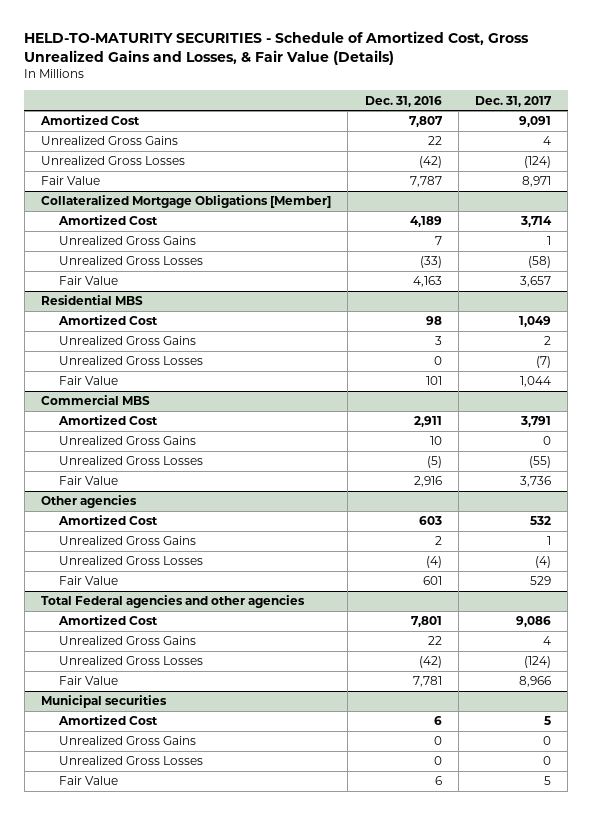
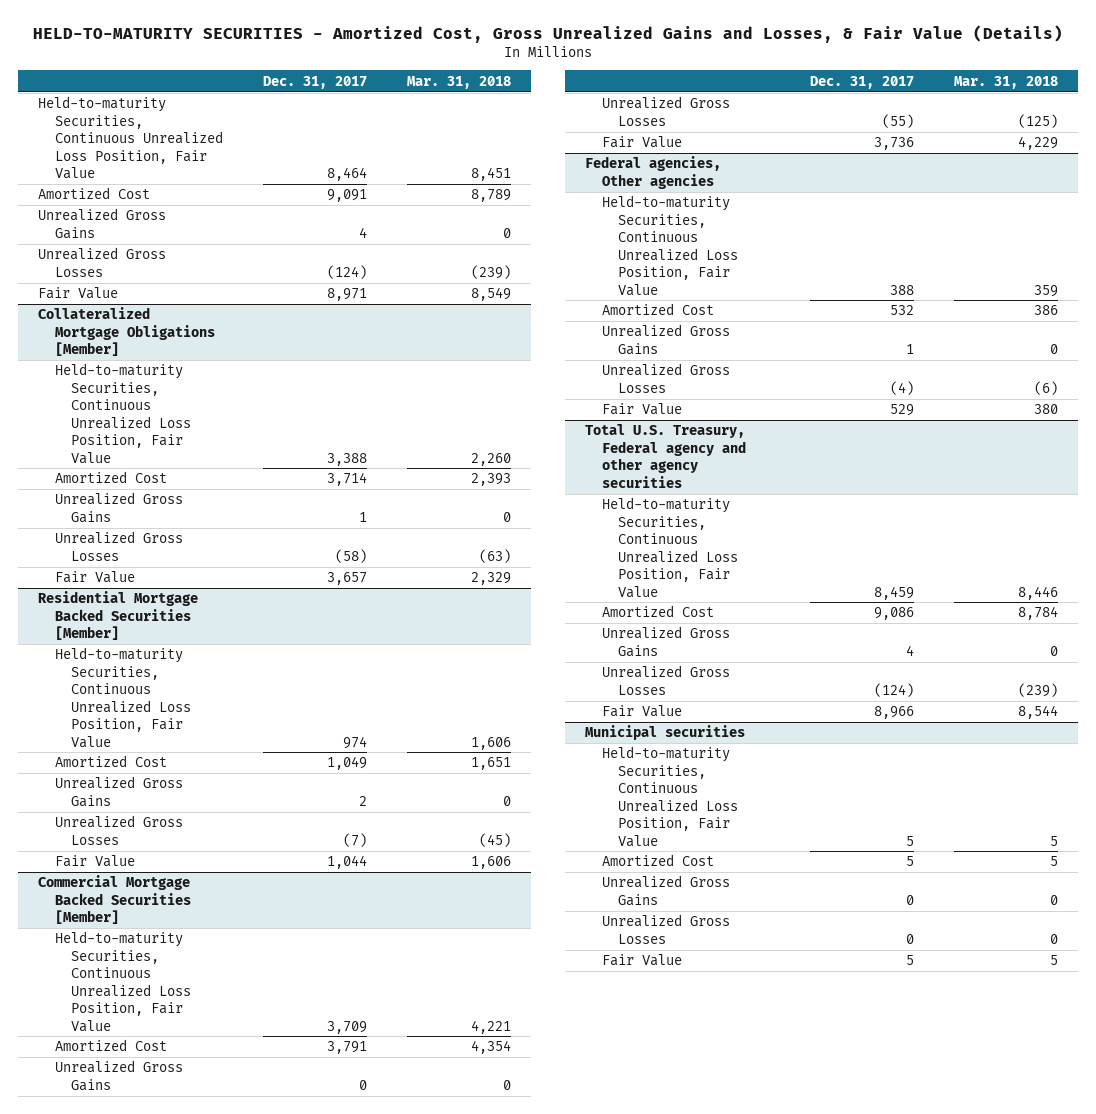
- HELD-TO-MATURITY SECURITIES - Schedule of Amortized Cost, Gross Unrealized Gains and Losses, & Fair Value (Details)
+ HELD-TO-MATURITY SECURITIES - Amortized Cost, Gross Unrealized Gains and Losses, & Fair Value (Details)
- | Dec. 31, 2016 | Dec. 31, 2017
+ | Dec. 31, 2017 | Mar. 31, 2018
+ Held-to-maturity Securities, Continuous Unrealized Loss Position, Fair Value | 8,464 | 8,451
@ Collateralized Mortgage Obligations [Member]
+ Held-to-maturity Securities, Continuous Unrealized Loss Position, Fair Value | 3,388 | 2,260
- Residential MBS
+ Residential Mortgage Backed Securities [Member]
+ Held-to-maturity Securities, Continuous Unrealized Loss Position, Fair Value | 974 | 1,606
- Commercial MBS
+ Commercial Mortgage Backed Securities [Member]
+ Held-to-maturity Securities, Continuous Unrealized Loss Position, Fair Value | 3,709 | 4,221
- Other agencies
+ Federal agencies, Other agencies
+ Held-to-maturity Securities, Continuous Unrealized Loss Position, Fair Value | 388 | 359
- Total Federal agencies and other agencies
+ Total U.S. Treasury, Federal agency and other agency securities
+ Held-to-maturity Securities, Continuous Unrealized Loss Position, Fair Value | 8,459 | 8,446
@ Municipal securities
+ Held-to-maturity Securities, Continuous Unrealized Loss Position, Fair Value | 5 | 5

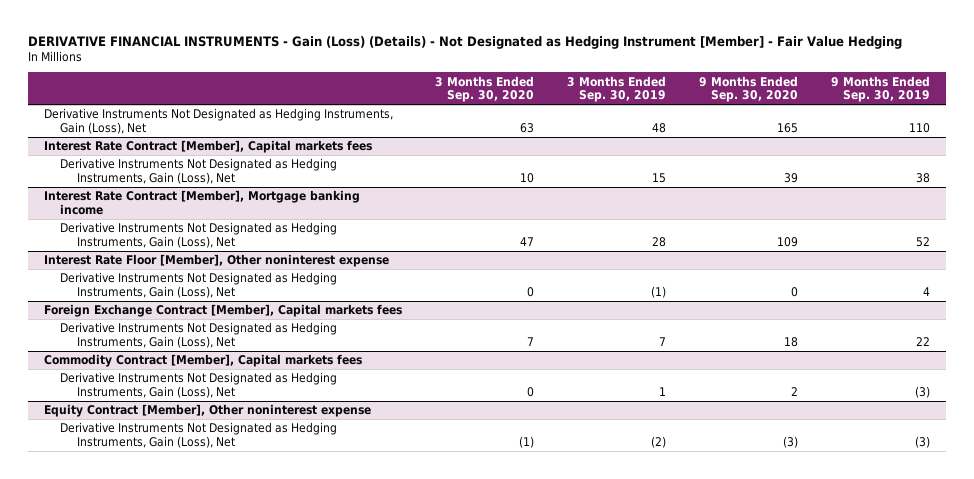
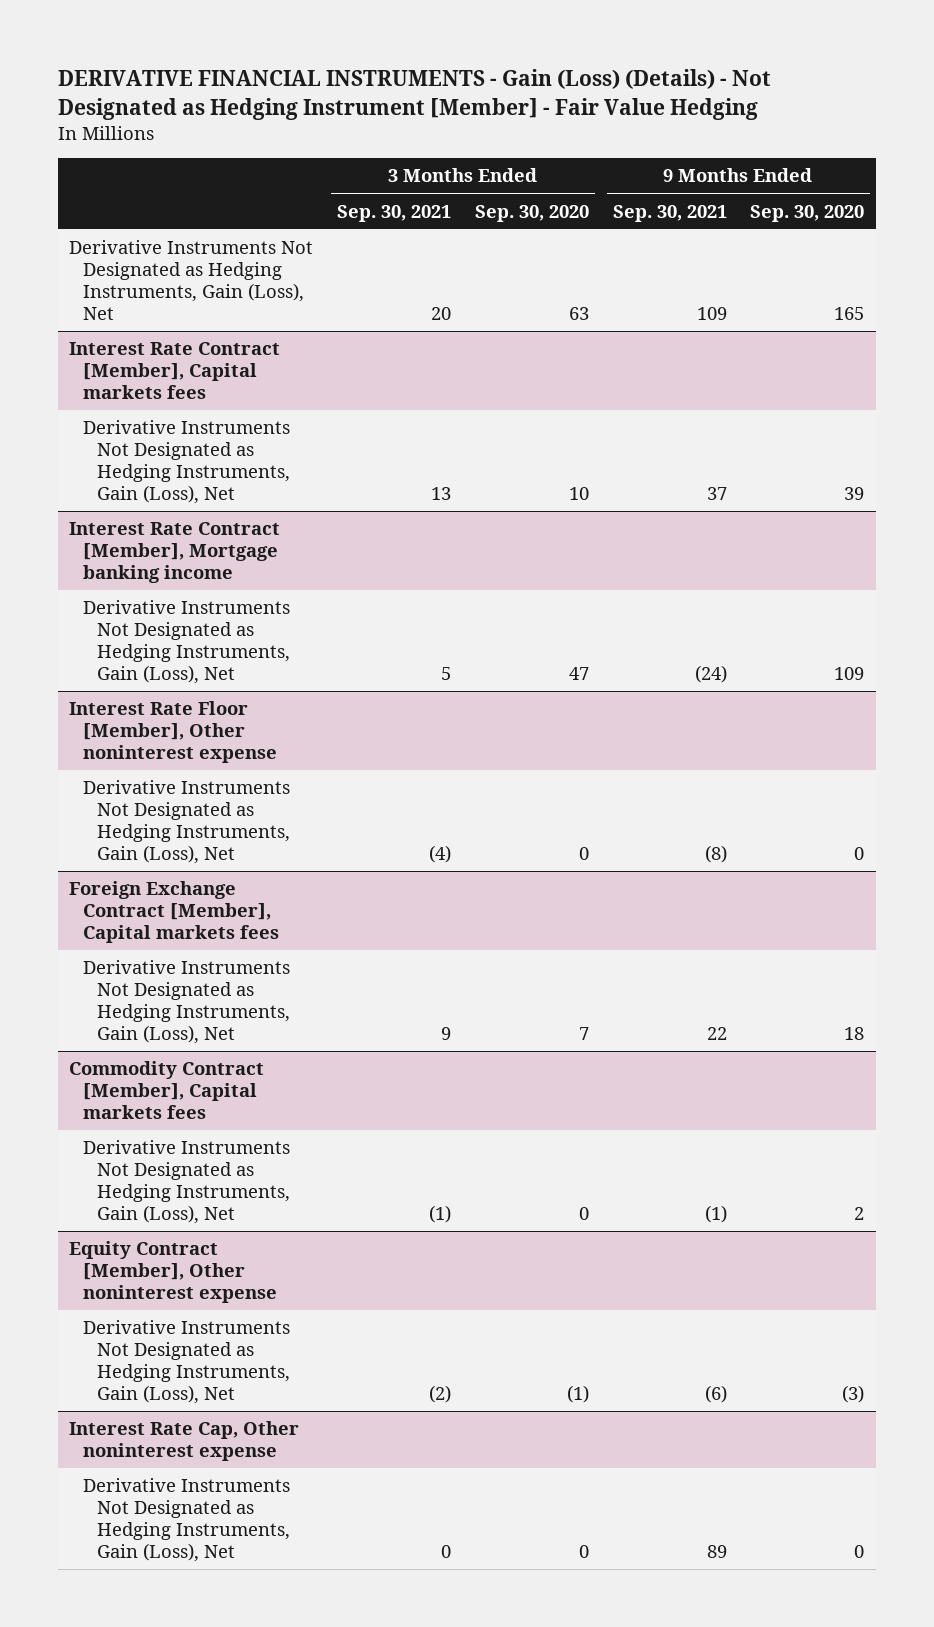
- | 3 Months Ended Sep. 30, 2020 | 3 Months Ended Sep. 30, 2019 | 9 Months Ended Sep. 30, 2020 | 9 Months Ended Sep. 30, 2019
+ | 3 Months Ended Sep. 30, 2021 | 3 Months Ended Sep. 30, 2020 | 9 Months Ended Sep. 30, 2021 | 9 Months Ended Sep. 30, 2020
+ Interest Rate Cap, Other noninterest expense
+ Derivative Instruments Not Designated as Hedging Instruments, Gain (Loss), Net | 0 | 0 | 89 | 0

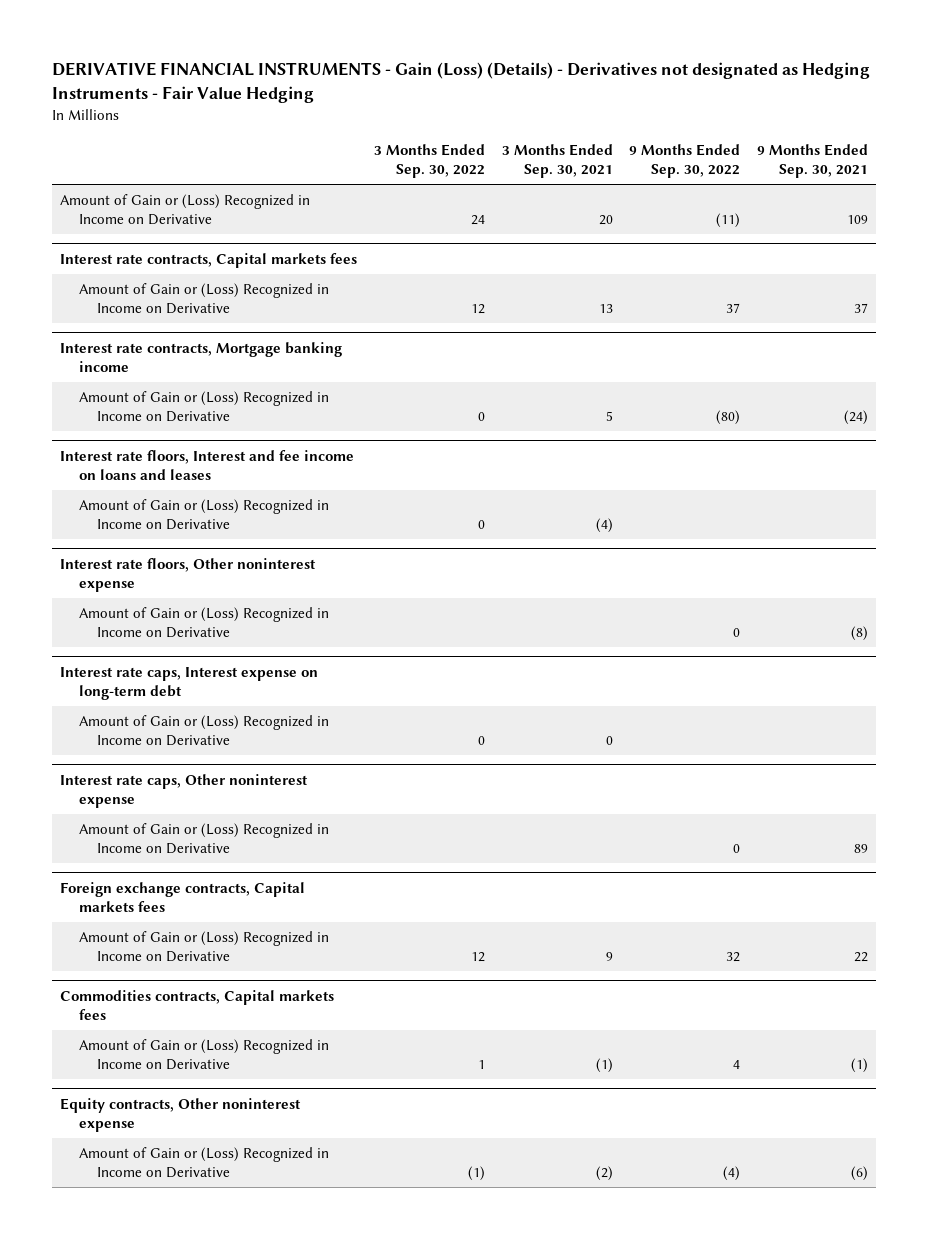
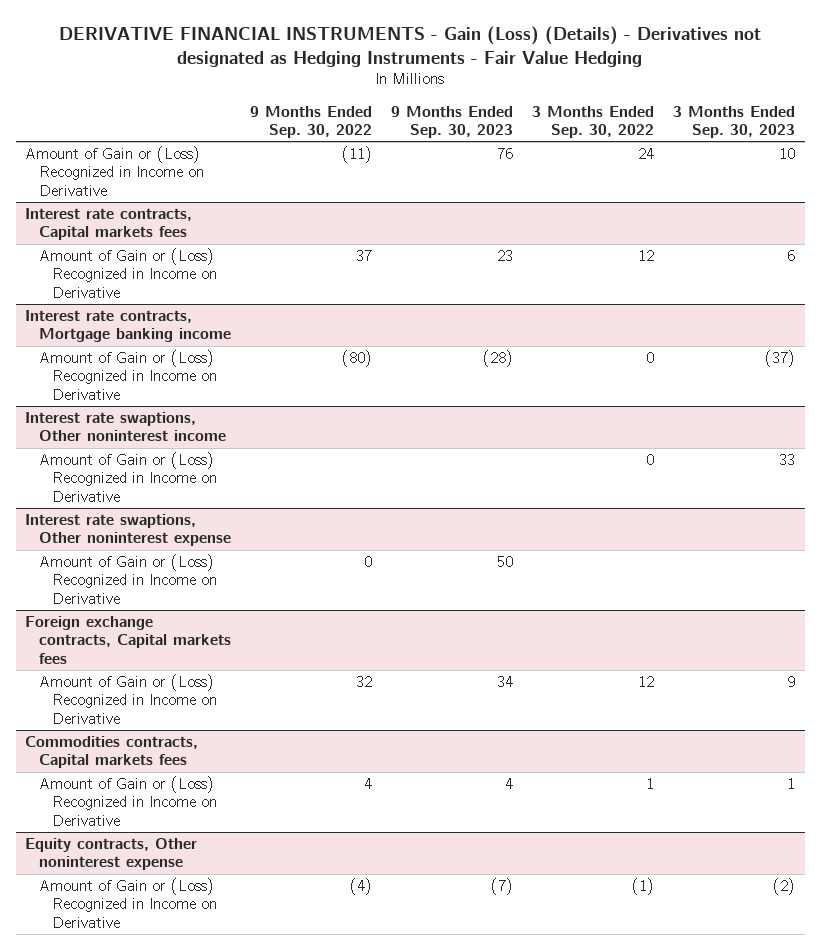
- | 3 Months Ended Sep. 30, 2022 | 3 Months Ended Sep. 30, 2021 | 9 Months Ended Sep. 30, 2022 | 9 Months Ended Sep. 30, 2021
+ | 9 Months Ended Sep. 30, 2022 | 9 Months Ended Sep. 30, 2023 | 3 Months Ended Sep. 30, 2022 | 3 Months Ended Sep. 30, 2023
- Interest rate floors, Interest and fee income on loans and leases
- Amount of Gain or (Loss) Recognized in Income on Derivative | 0 | (4) | |
- Interest rate floors, Other noninterest expense
- Amount of Gain or (Loss) Recognized in Income on Derivative | | | 0 | (8)
- Interest rate caps, Interest expense on long-term debt
+ Interest rate swaptions, Other noninterest income
- Interest rate caps, Other noninterest expense
+ Interest rate swaptions, Other noninterest expense

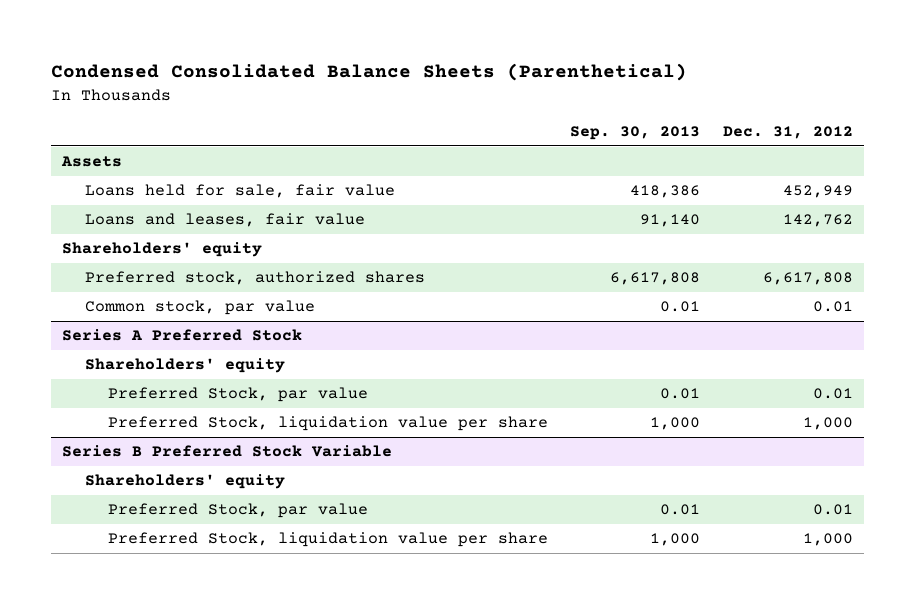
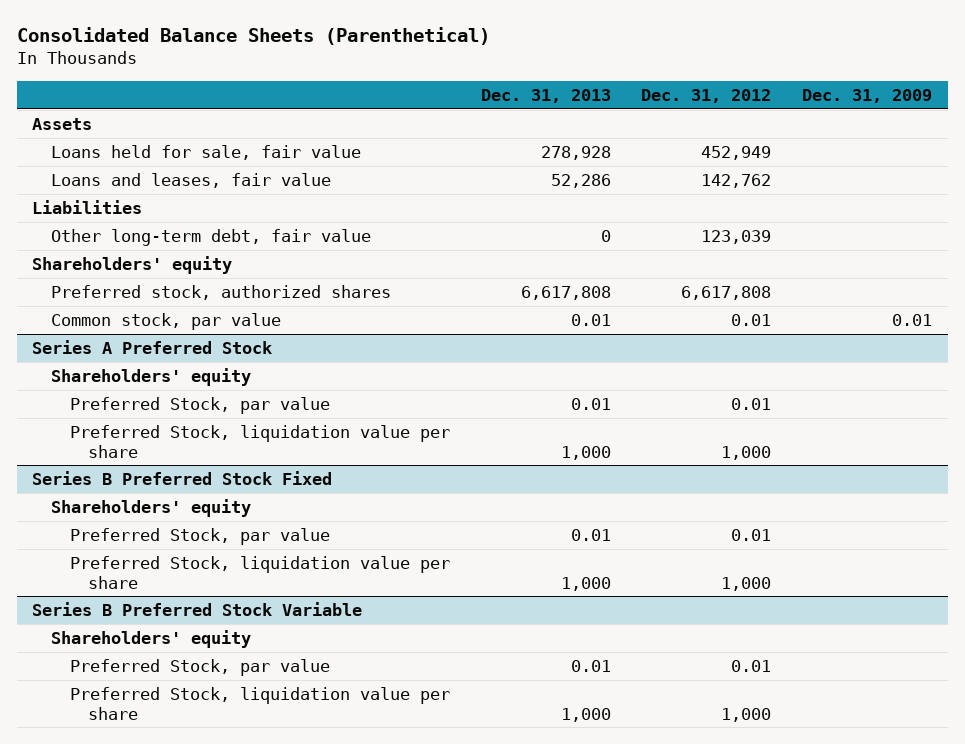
- Condensed Consolidated Balance Sheets (Parenthetical)
+ Consolidated Balance Sheets (Parenthetical)
- | Sep. 30, 2013 | Dec. 31, 2012
+ | Dec. 31, 2013 | Dec. 31, 2012 | Dec. 31, 2009
+ Liabilities
+ Other long-term debt, fair value | 0 | 123,039 |
+ Series B Preferred Stock Fixed
+ Shareholders' equity
+ Preferred Stock, par value | 0.01 | 0.01 |
+ Preferred Stock, liquidation value per share | 1,000 | 1,000 |

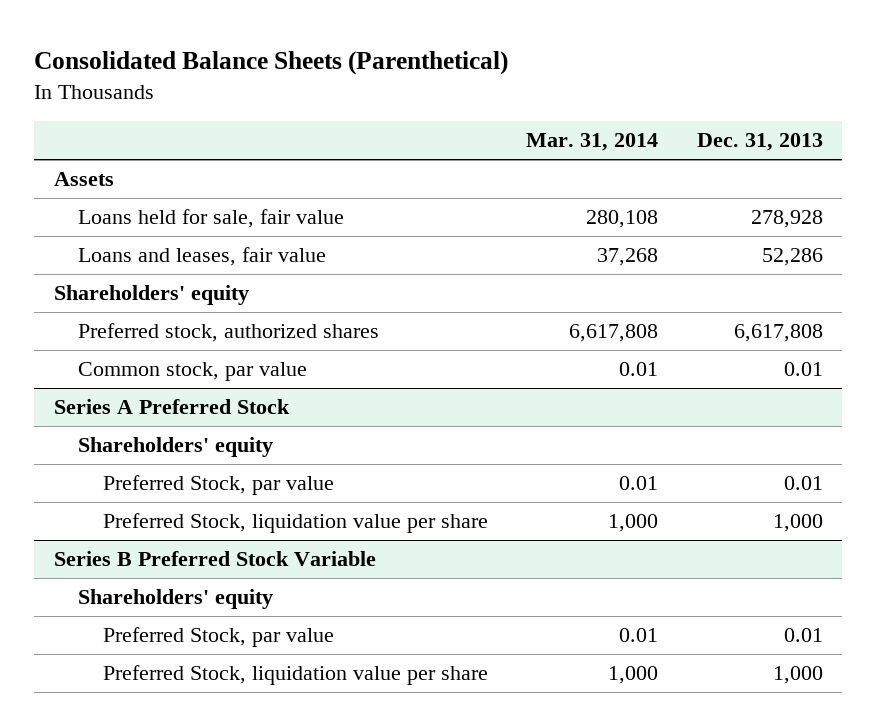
- | Dec. 31, 2013 | Dec. 31, 2012 | Dec. 31, 2009
+ | Mar. 31, 2014 | Dec. 31, 2013
- Liabilities
- Other long-term debt, fair value | 0 | 123,039 |
- Series B Preferred Stock Fixed
- Shareholders' equity
- Preferred Stock, par value | 0.01 | 0.01 |
- Preferred Stock, liquidation value per share | 1,000 | 1,000 |

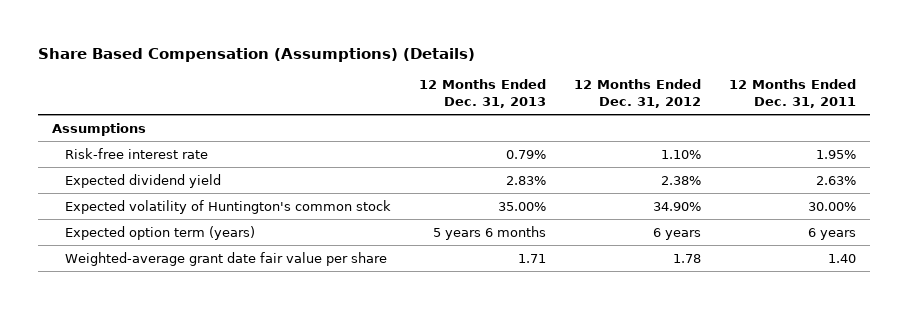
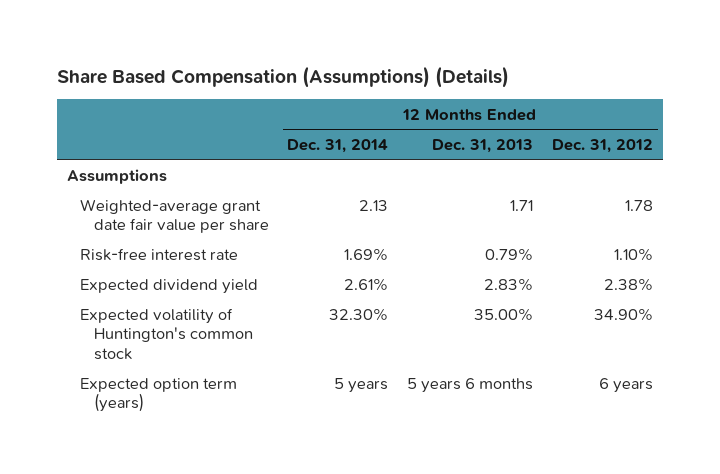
- | 12 Months Ended Dec. 31, 2013 | 12 Months Ended Dec. 31, 2012 | 12 Months Ended Dec. 31, 2011
+ | 12 Months Ended Dec. 31, 2014 | 12 Months Ended Dec. 31, 2013 | 12 Months Ended Dec. 31, 2012
moved up: Weighted-average grant date fair value per share | 2.13 | 1.71 | 1.78

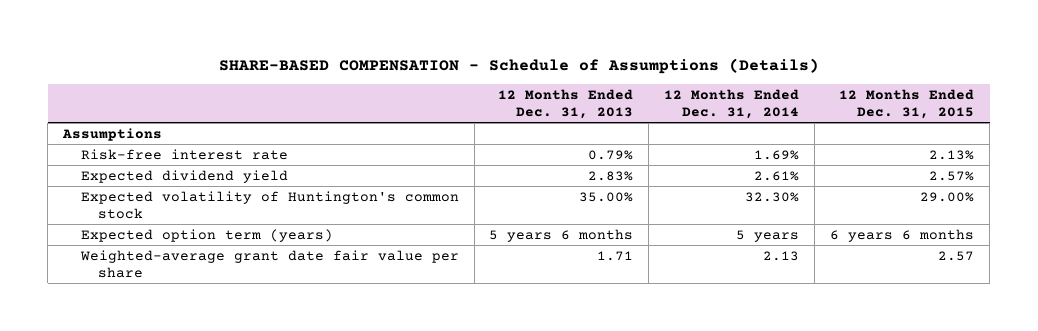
- Share Based Compensation (Assumptions) (Details)
+ SHARE-BASED COMPENSATION - Schedule of Assumptions (Details)
- | 12 Months Ended Dec. 31, 2014 | 12 Months Ended Dec. 31, 2013 | 12 Months Ended Dec. 31, 2012
+ | 12 Months Ended Dec. 31, 2013 | 12 Months Ended Dec. 31, 2014 | 12 Months Ended Dec. 31, 2015
moved down: Weighted-average grant date fair value per share | 1.71 | 2.13 | 2.57

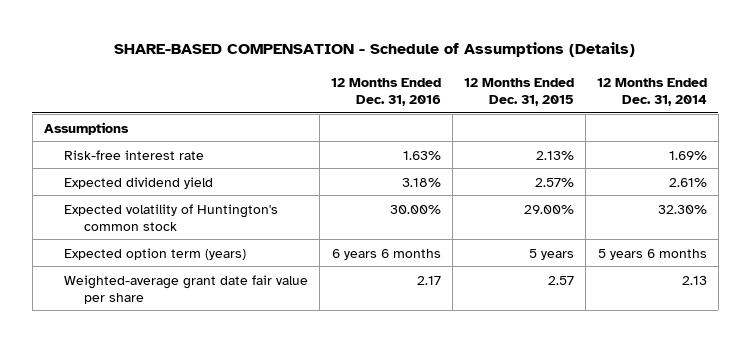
- | 12 Months Ended Dec. 31, 2013 | 12 Months Ended Dec. 31, 2014 | 12 Months Ended Dec. 31, 2015
+ | 12 Months Ended Dec. 31, 2016 | 12 Months Ended Dec. 31, 2015 | 12 Months Ended Dec. 31, 2014
- Expected option term (years) | 5 years 6 months | 5 years | 6 years 6 months
+ Expected option term (years) | 6 years 6 months | 5 years | 5 years 6 months

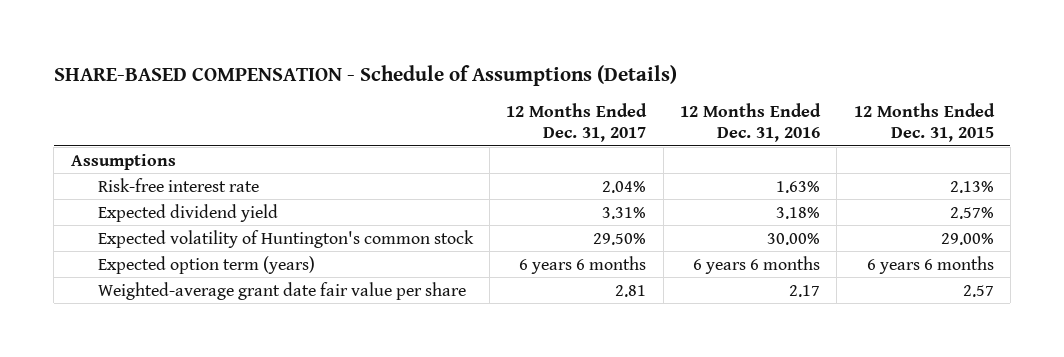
- | 12 Months Ended Dec. 31, 2016 | 12 Months Ended Dec. 31, 2015 | 12 Months Ended Dec. 31, 2014
+ | 12 Months Ended Dec. 31, 2017 | 12 Months Ended Dec. 31, 2016 | 12 Months Ended Dec. 31, 2015
- Expected option term (years) | 6 years 6 months | 5 years | 5 years 6 months
+ Expected option term (years) | 6 years 6 months | 6 years 6 months | 6 years 6 months

